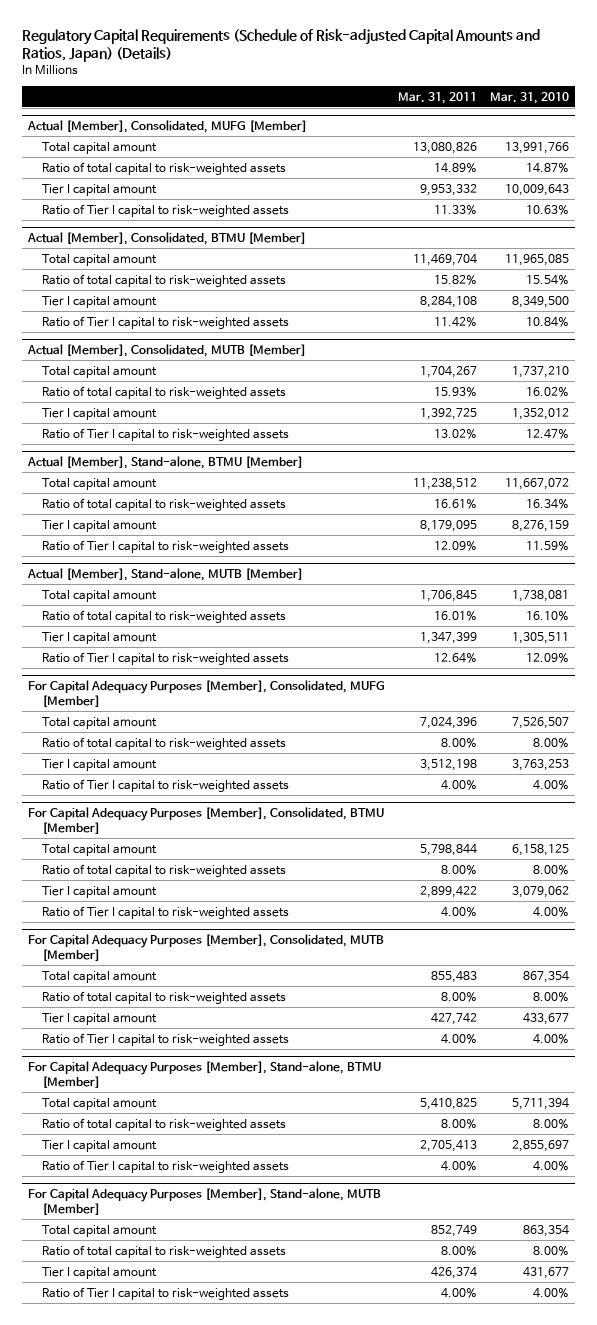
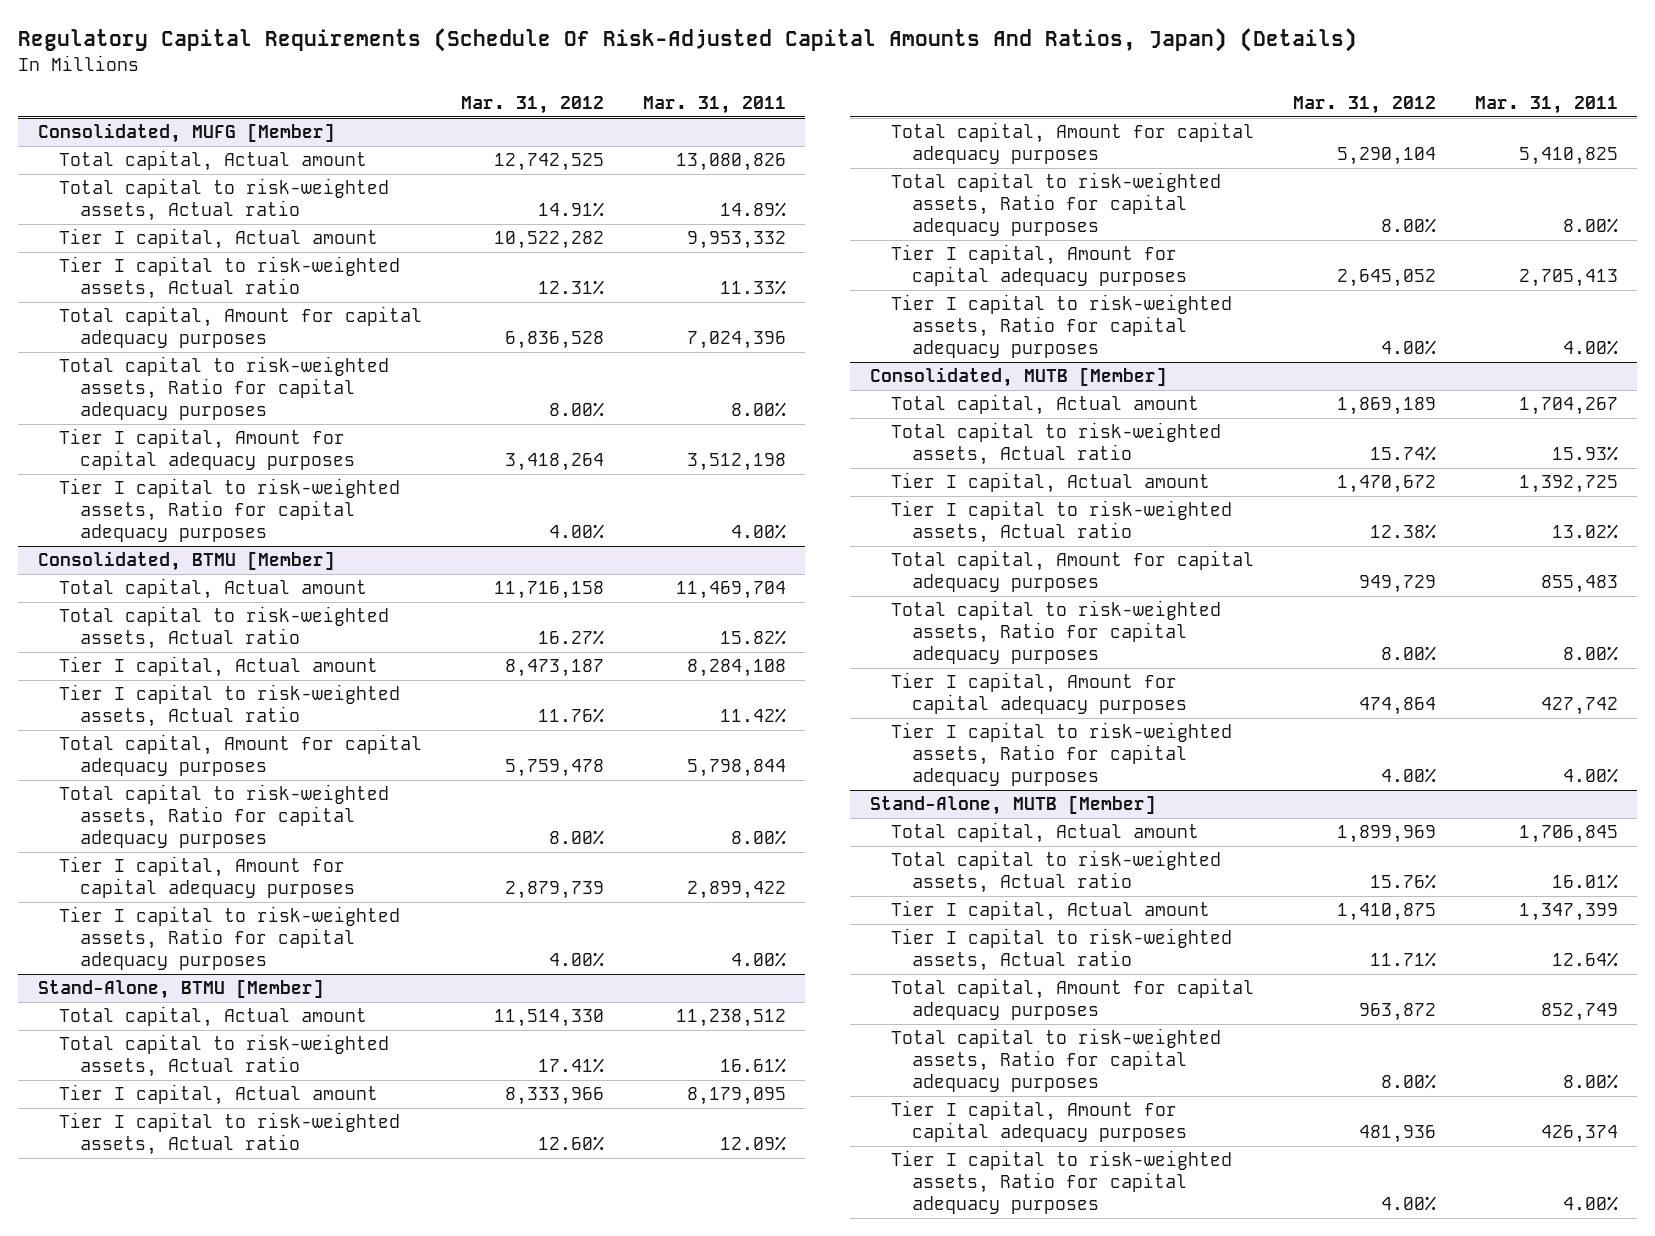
- Regulatory Capital Requirements (Schedule of Risk-adjusted Capital Amounts and Ratios, Japan) (Details)
+ Regulatory Capital Requirements (Schedule Of Risk-Adjusted Capital Amounts And Ratios, Japan) (Details)
- | Mar. 31, 2011 | Mar. 31, 2010
+ | Mar. 31, 2012 | Mar. 31, 2011
- Actual [Member], Consolidated, MUFG [Member]
- Total capital amount | 13,080,826 | 13,991,766
- Ratio of total capital to risk-weighted assets | 14.89% | 14.87%
- Tier I capital amount | 9,953,332 | 10,009,643
- Ratio of Tier I capital to risk-weighted assets | 11.33% | 10.63%
- Actual [Member], Consolidated, BTMU [Member]
- Total capital amount | 11,469,704 | 11,965,085
- Ratio of total capital to risk-weighted assets | 15.82% | 15.54%
- Tier I capital amount | 8,284,108 | 8,349,500
- Ratio of Tier I capital to risk-weighted assets | 11.42% | 10.84%
- Actual [Member], Consolidated, MUTB [Member]
- Total capital amount | 1,704,267 | 1,737,210
- Ratio of total capital to risk-weighted assets | 15.93% | 16.02%
- Tier I capital amount | 1,392,725 | 1,352,012
- Ratio of Tier I capital to risk-weighted assets | 13.02% | 12.47%
- Actual [Member], Stand-alone, BTMU [Member]
- Total capital amount | 11,238,512 | 11,667,072
- Ratio of total capital to risk-weighted assets | 16.61% | 16.34%
- Tier I capital amount | 8,179,095 | 8,276,159
- Ratio of Tier I capital to risk-weighted assets | 12.09% | 11.59%
- Actual [Member], Stand-alone, MUTB [Member]
- Total capital amount | 1,706,845 | 1,738,081
- Ratio of total capital to risk-weighted assets | 16.01% | 16.10%
- Tier I capital amount | 1,347,399 | 1,305,511
- Ratio of Tier I capital to risk-weighted assets | 12.64% | 12.09%
- For Capital Adequacy Purposes [Member], Consolidated, MUFG [Member]
- Total capital amount | 7,024,396 | 7,526,507
- Ratio of total capital to risk-weighted assets | 8.00% | 8.00%
- Tier I capital amount | 3,512,198 | 3,763,253
- Ratio of Tier I capital to risk-weighted assets | 4.00% | 4.00%
- For Capital Adequacy Purposes [Member], Consolidated, BTMU [Member]
- Total capital amount | 5,798,844 | 6,158,125
- Ratio of total capital to risk-weighted assets | 8.00% | 8.00%
- Tier I capital amount | 2,899,422 | 3,079,062
- Ratio of Tier I capital to risk-weighted assets | 4.00% | 4.00%
- For Capital Adequacy Purposes [Member], Consolidated, MUTB [Member]
- Total capital amount | 855,483 | 867,354
- Ratio of total capital to risk-weighted assets | 8.00% | 8.00%
- Tier I capital amount | 427,742 | 433,677
- Ratio of Tier I capital to risk-weighted assets | 4.00% | 4.00%
- For Capital Adequacy Purposes [Member], Stand-alone, BTMU [Member]
- Total capital amount | 5,410,825 | 5,711,394
- Ratio of total capital to risk-weighted assets | 8.00% | 8.00%
- Tier I capital amount | 2,705,413 | 2,855,697
- Ratio of Tier I capital to risk-weighted assets | 4.00% | 4.00%
- For Capital Adequacy Purposes [Member], Stand-alone, MUTB [Member]
- Total capital amount | 852,749 | 863,354
- Ratio of total capital to risk-weighted assets | 8.00% | 8.00%
- Tier I capital amount | 426,374 | 431,677
- Ratio of Tier I capital to risk-weighted assets | 4.00% | 4.00%
+ Consolidated, MUFG [Member]
+ Total capital, Actual amount | 12,742,525 | 13,080,826
+ Total capital to risk-weighted assets, Actual ratio | 14.91% | 14.89%
+ Tier I capital, Actual amount | 10,522,282 | 9,953,332
+ Tier I capital to risk-weighted assets, Actual ratio | 12.31% | 11.33%
+ Total capital, Amount for capital adequacy purposes | 6,836,528 | 7,024,396
+ Total capital to risk-weighted assets, Ratio for capital adequacy purposes | 8.00% | 8.00%
+ Tier I capital, Amount for capital adequacy purposes | 3,418,264 | 3,512,198
+ Tier I capital to risk-weighted assets, Ratio for capital adequacy purposes | 4.00% | 4.00%
+ Consolidated, BTMU [Member]
+ Total capital, Actual amount | 11,716,158 | 11,469,704
+ Total capital to risk-weighted assets, Actual ratio | 16.27% | 15.82%
+ Tier I capital, Actual amount | 8,473,187 | 8,284,108
+ Tier I capital to risk-weighted assets, Actual ratio | 11.76% | 11.42%
+ Total capital, Amount for capital adequacy purposes | 5,759,478 | 5,798,844
+ Total capital to risk-weighted assets, Ratio for capital adequacy purposes | 8.00% | 8.00%
+ Tier I capital, Amount for capital adequacy purposes | 2,879,739 | 2,899,422
+ Tier I capital to risk-weighted assets, Ratio for capital adequacy purposes | 4.00% | 4.00%
+ Stand-Alone, BTMU [Member]
+ Total capital, Actual amount | 11,514,330 | 11,238,512
+ Total capital to risk-weighted assets, Actual ratio | 17.41% | 16.61%
+ Tier I capital, Actual amount | 8,333,966 | 8,179,095
+ Tier I capital to risk-weighted assets, Actual ratio | 12.60% | 12.09%
+ Total capital, Amount for capital adequacy purposes | 5,290,104 | 5,410,825
+ Total capital to risk-weighted assets, Ratio for capital adequacy purposes | 8.00% | 8.00%
+ Tier I capital, Amount for capital adequacy purposes | 2,645,052 | 2,705,413
+ Tier I capital to risk-weighted assets, Ratio for capital adequacy purposes | 4.00% | 4.00%
+ Consolidated, MUTB [Member]
+ Total capital, Actual amount | 1,869,189 | 1,704,267
+ Total capital to risk-weighted assets, Actual ratio | 15.74% | 15.93%
+ Tier I capital, Actual amount | 1,470,672 | 1,392,725
+ Tier I capital to risk-weighted assets, Actual ratio | 12.38% | 13.02%
+ Total capital, Amount for capital adequacy purposes | 949,729 | 855,483
+ Total capital to risk-weighted assets, Ratio for capital adequacy purposes | 8.00% | 8.00%
+ Tier I capital, Amount for capital adequacy purposes | 474,864 | 427,742
+ Tier I capital to risk-weighted assets, Ratio for capital adequacy purposes | 4.00% | 4.00%
+ Stand-Alone, MUTB [Member]
+ Total capital, Actual amount | 1,899,969 | 1,706,845
+ Total capital to risk-weighted assets, Actual ratio | 15.76% | 16.01%
+ Tier I capital, Actual amount | 1,410,875 | 1,347,399
+ Tier I capital to risk-weighted assets, Actual ratio | 11.71% | 12.64%
+ Total capital, Amount for capital adequacy purposes | 963,872 | 852,749
+ Total capital to risk-weighted assets, Ratio for capital adequacy purposes | 8.00% | 8.00%
+ Tier I capital, Amount for capital adequacy purposes | 481,936 | 426,374
+ Tier I capital to risk-weighted assets, Ratio for capital adequacy purposes | 4.00% | 4.00%

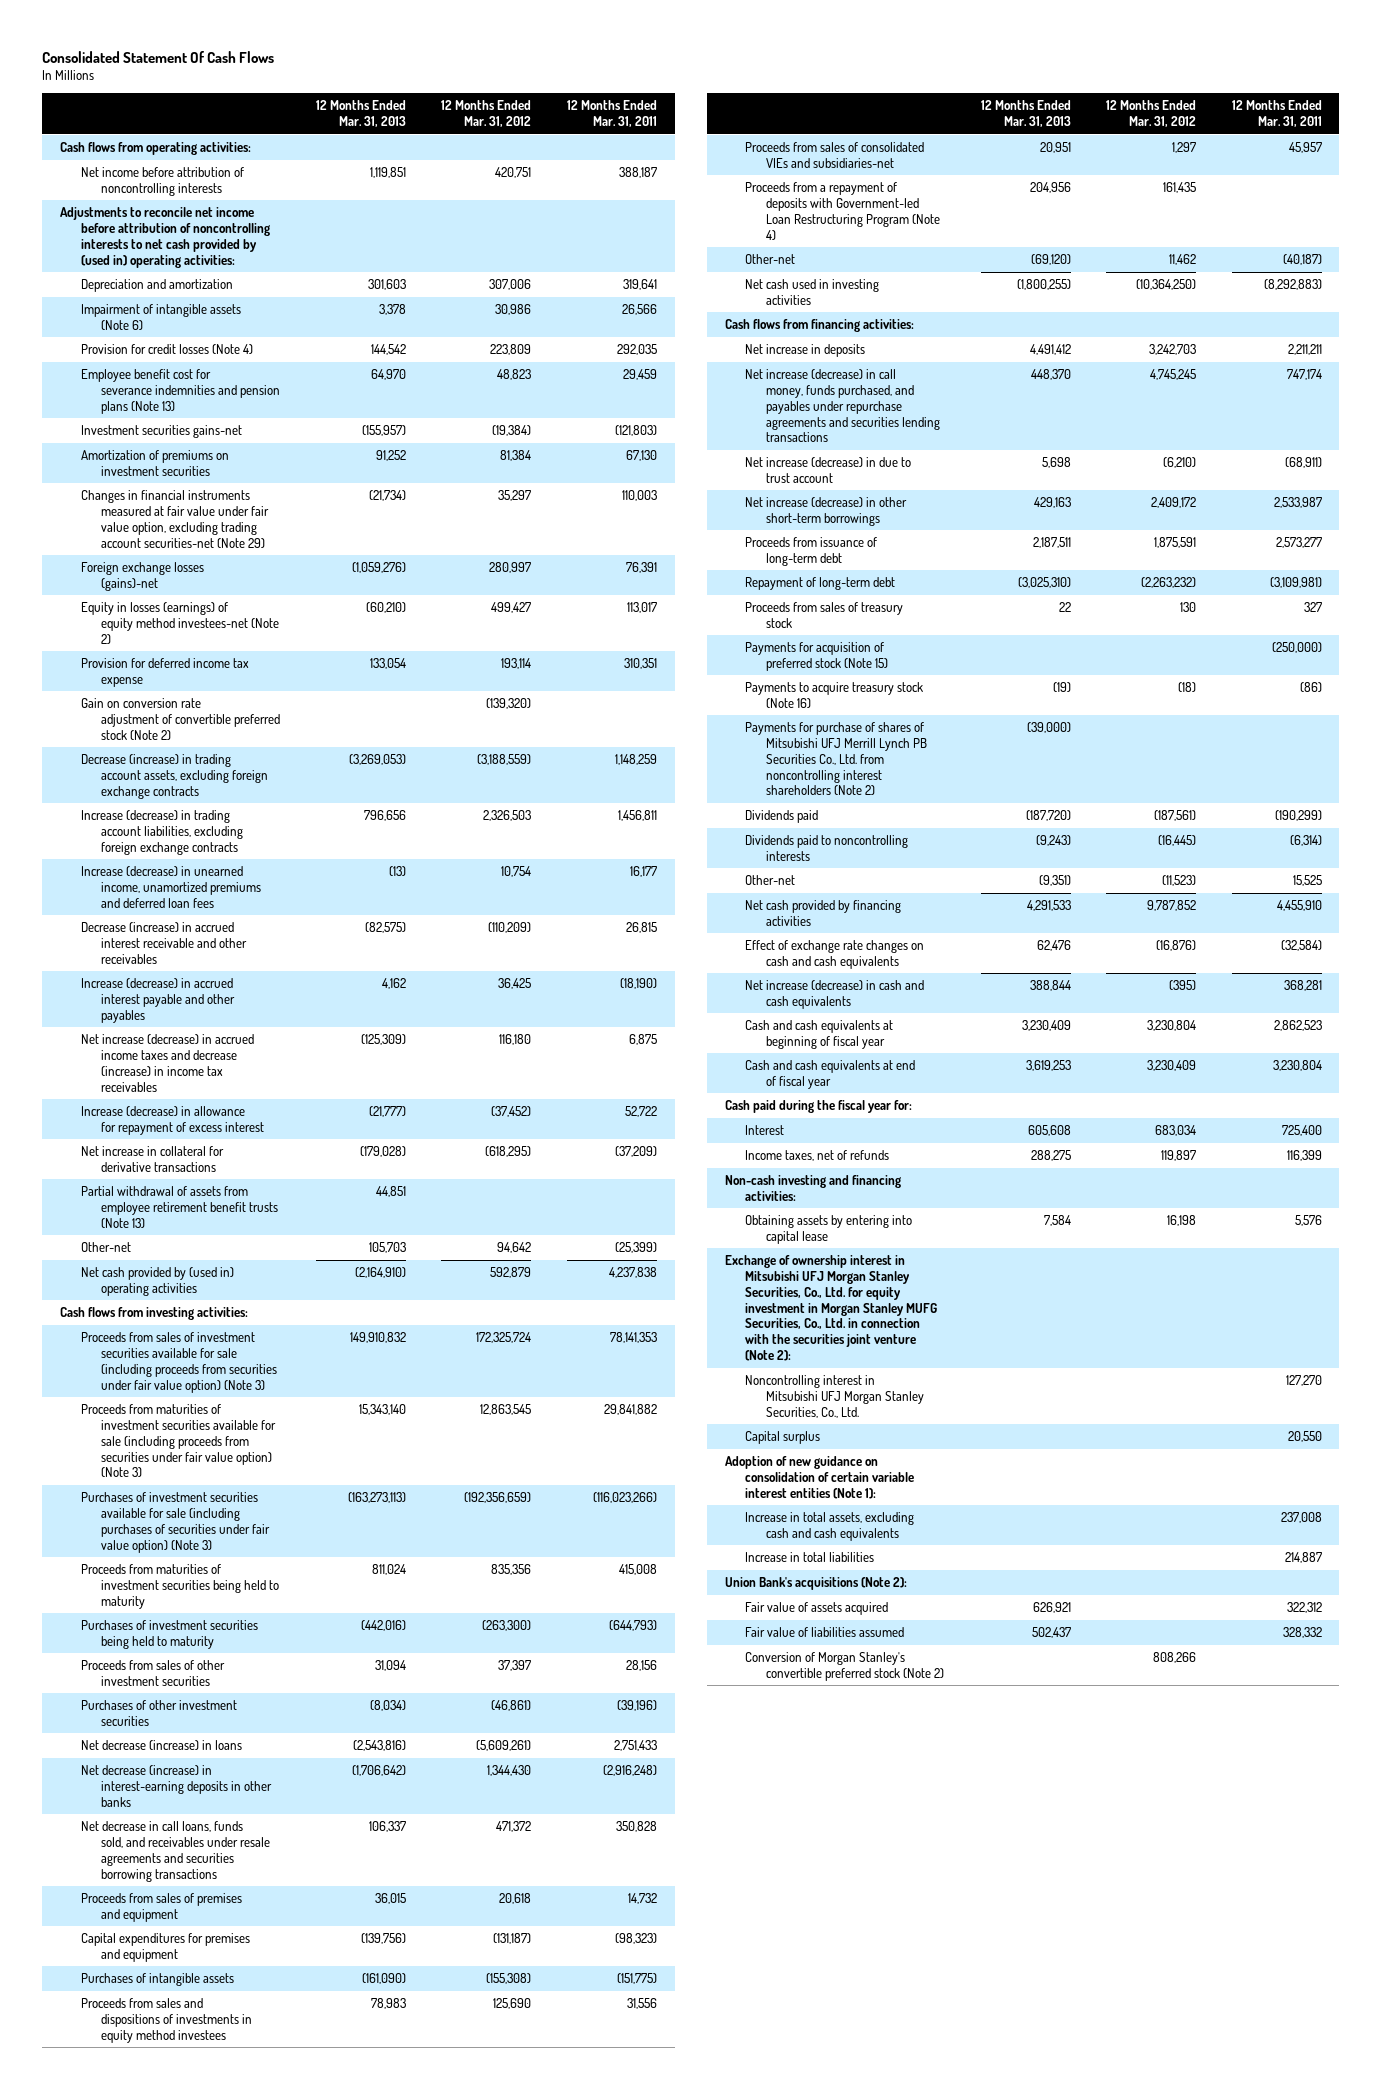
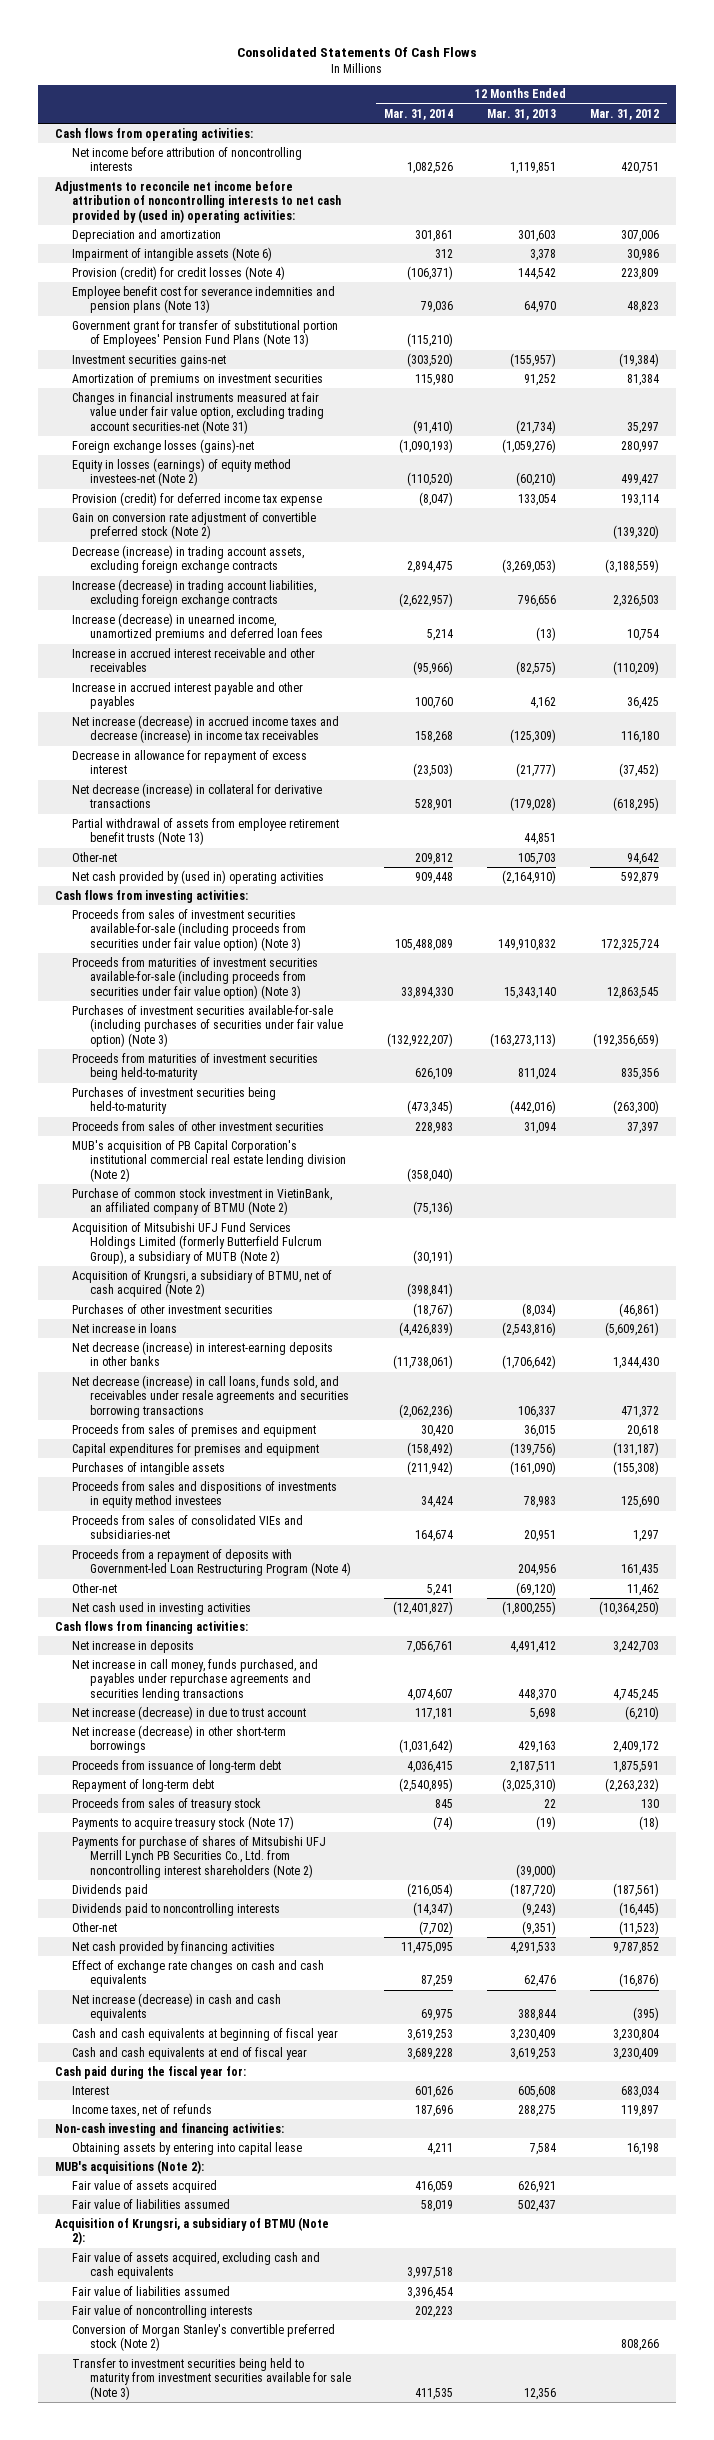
- Consolidated Statement Of Cash Flows
+ Consolidated Statements Of Cash Flows
- | 12 Months Ended Mar. 31, 2013 | 12 Months Ended Mar. 31, 2012 | 12 Months Ended Mar. 31, 2011
+ | 12 Months Ended Mar. 31, 2014 | 12 Months Ended Mar. 31, 2013 | 12 Months Ended Mar. 31, 2012
- Provision for credit losses (Note 4) | 144,542 | 223,809 | 292,035
+ Provision (credit) for credit losses (Note 4) | (106,371) | 144,542 | 223,809
+ Government grant for transfer of substitutional portion of Employees' Pension Fund Plans (Note 13) | (115,210) | |
- Changes in financial instruments measured at fair value under fair value option, excluding trading account securities-net (Note 29) | (21,734) | 35,297 | 110,003
+ Changes in financial instruments measured at fair value under fair value option, excluding trading account securities-net (Note 31) | (91,410) | (21,734) | 35,297
- Provision for deferred income tax expense | 133,054 | 193,114 | 310,351
+ Provision (credit) for deferred income tax expense | (8,047) | 133,054 | 193,114
- Decrease (increase) in accrued interest receivable and other receivables | (82,575) | (110,209) | 26,815
- Increase (decrease) in accrued interest payable and other payables | 4,162 | 36,425 | (18,190)
+ Increase in accrued interest receivable and other receivables | (95,966) | (82,575) | (110,209)
+ Increase in accrued interest payable and other payables | 100,760 | 4,162 | 36,425
- Increase (decrease) in allowance for repayment of excess interest | (21,777) | (37,452) | 52,722
- Net increase in collateral for derivative transactions | (179,028) | (618,295) | (37,209)
+ Decrease in allowance for repayment of excess interest | (23,503) | (21,777) | (37,452)
+ Net decrease (increase) in collateral for derivative transactions | 528,901 | (179,028) | (618,295)
- Proceeds from sales of investment securities available for sale (including proceeds from securities under fair value option) (Note 3) | 149,910,832 | 172,325,724 | 78,141,353
- Proceeds from maturities of investment securities available for sale (including proceeds from securities under fair value option) (Note 3) | 15,343,140 | 12,863,545 | 29,841,882
- Purchases of investment securities available for sale (including purchases of securities under fair value option) (Note 3) | (163,273,113) | (192,356,659) | (116,023,266)
- Proceeds from maturities of investment securities being held to maturity | 811,024 | 835,356 | 415,008
- Purchases of investment securities being held to maturity | (442,016) | (263,300) | (644,793)
+ Proceeds from sales of investment securities available-for-sale (including proceeds from securities under fair value option) (Note 3) | 105,488,089 | 149,910,832 | 172,325,724
+ Proceeds from maturities of investment securities available-for-sale (including proceeds from securities under fair value option) (Note 3) | 33,894,330 | 15,343,140 | 12,863,545
+ Purchases of investment securities available-for-sale (including purchases of securities under fair value option) (Note 3) | (132,922,207) | (163,273,113) | (192,356,659)
+ Proceeds from maturities of investment securities being held-to-maturity | 626,109 | 811,024 | 835,356
+ Purchases of investment securities being held-to-maturity | (473,345) | (442,016) | (263,300)
+ MUB's acquisition of PB Capital Corporation's institutional commercial real estate lending division (Note 2) | (358,040) | |
+ Purchase of common stock investment in VietinBank, an affiliated company of BTMU (Note 2) | (75,136) | |
+ Acquisition of Mitsubishi UFJ Fund Services Holdings Limited (formerly Butterfield Fulcrum Group), a subsidiary of MUTB (Note 2) | (30,191) | |
+ Acquisition of Krungsri, a subsidiary of BTMU, net of cash acquired (Note 2) | (398,841) | |
- Net decrease (increase) in loans | (2,543,816) | (5,609,261) | 2,751,433
+ Net increase in loans | (4,426,839) | (2,543,816) | (5,609,261)
- Net decrease in call loans, funds sold, and receivables under resale agreements and securities borrowing transactions | 106,337 | 471,372 | 350,828
+ Net decrease (increase) in call loans, funds sold, and receivables under resale agreements and securities borrowing transactions | (2,062,236) | 106,337 | 471,372
- Net increase (decrease) in call money, funds purchased, and payables under repurchase agreements and securities lending transactions | 448,370 | 4,745,245 | 747,174
+ Net increase in call money, funds purchased, and payables under repurchase agreements and securities lending transactions | 4,074,607 | 448,370 | 4,745,245
- Payments for acquisition of preferred stock (Note 15) | | | (250,000)
- Payments to acquire treasury stock (Note 16) | (19) | (18) | (86)
+ Payments to acquire treasury stock (Note 17) | (74) | (19) | (18)
- Exchange of ownership interest in Mitsubishi UFJ Morgan Stanley Securities, Co., Ltd. for equity investment in Morgan Stanley MUFG Securities, Co., Ltd. in connection with the securities joint venture (Note 2):
- Noncontrolling interest in Mitsubishi UFJ Morgan Stanley Securities, Co., Ltd. | | | 127,270
- Capital surplus | | | 20,550
- Adoption of new guidance on consolidation of certain variable interest entities (Note 1):
- Increase in total assets, excluding cash and cash equivalents | | | 237,008
- Increase in total liabilities | | | 214,887
- Union Bank's acquisitions (Note 2):
+ MUB's acquisitions (Note 2):
+ Acquisition of Krungsri, a subsidiary of BTMU (Note 2):
+ Fair value of assets acquired, excluding cash and cash equivalents | 3,997,518 | |
+ Fair value of liabilities assumed | 3,396,454 | |
+ Fair value of noncontrolling interests | 202,223 | |
+ Transfer to investment securities being held to maturity from investment securities available for sale (Note 3) | 411,535 | 12,356 |

